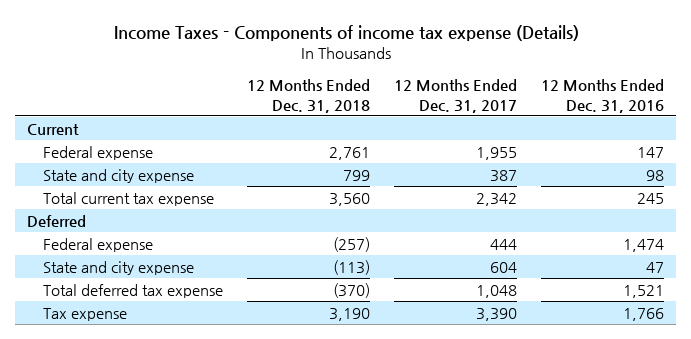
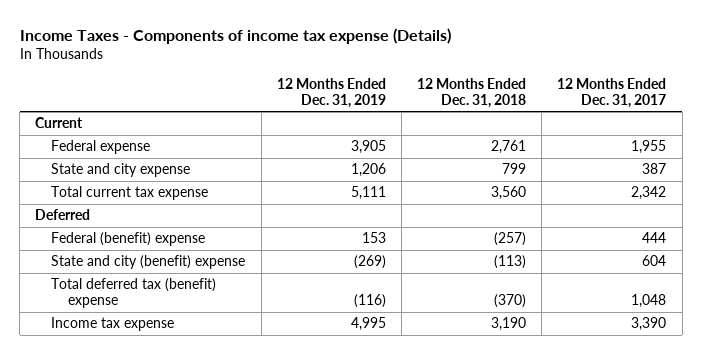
- | 12 Months Ended Dec. 31, 2018 | 12 Months Ended Dec. 31, 2017 | 12 Months Ended Dec. 31, 2016
+ | 12 Months Ended Dec. 31, 2019 | 12 Months Ended Dec. 31, 2018 | 12 Months Ended Dec. 31, 2017
- Federal expense | (257) | 444 | 1,474
- State and city expense | (113) | 604 | 47
- Total deferred tax expense | (370) | 1,048 | 1,521
- Tax expense | 3,190 | 3,390 | 1,766
+ Federal (benefit) expense | 153 | (257) | 444
+ State and city (benefit) expense | (269) | (113) | 604
+ Total deferred tax (benefit) expense | (116) | (370) | 1,048
+ Income tax expense | 4,995 | 3,190 | 3,390

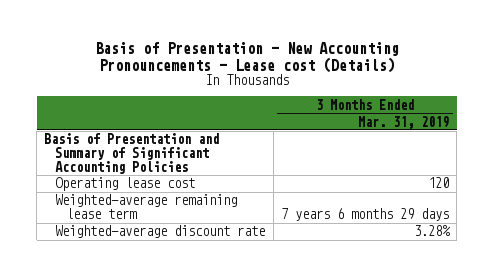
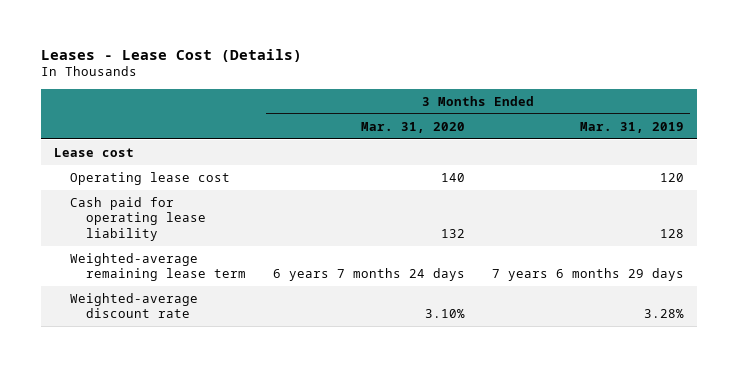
- Basis of Presentation - New Accounting Pronouncements - Lease cost (Details)
+ Leases - Lease Cost (Details)
- | 3 Months Ended Mar. 31, 2019
+ | 3 Months Ended Mar. 31, 2020 | 3 Months Ended Mar. 31, 2019
- Basis of Presentation and Summary of Significant Accounting Policies
+ Lease cost
+ Cash paid for operating lease liability | 132 | 128

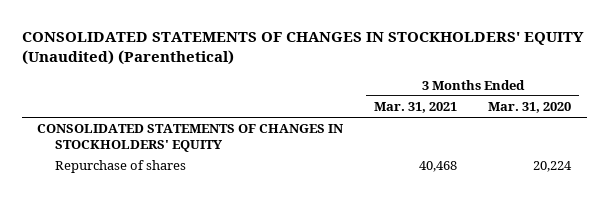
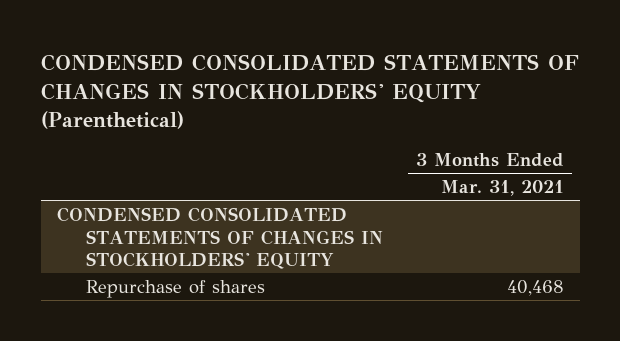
- CONSOLIDATED STATEMENTS OF CHANGES IN STOCKHOLDERS' EQUITY (Unaudited) (Parenthetical)
+ CONDENSED CONSOLIDATED STATEMENTS OF CHANGES IN STOCKHOLDERS' EQUITY (Parenthetical)
- | 3 Months Ended Mar. 31, 2021 | 3 Months Ended Mar. 31, 2020
+ | 3 Months Ended Mar. 31, 2021
- CONSOLIDATED STATEMENTS OF CHANGES IN STOCKHOLDERS' EQUITY
+ CONDENSED CONSOLIDATED STATEMENTS OF CHANGES IN STOCKHOLDERS' EQUITY

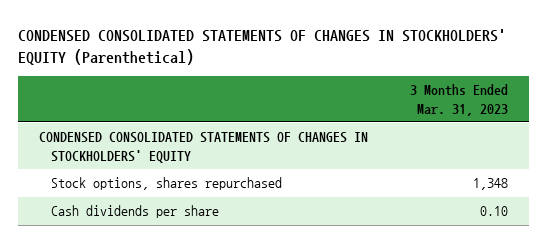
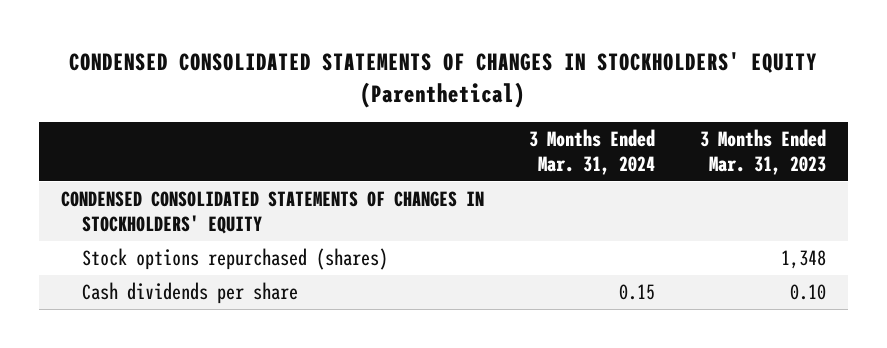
- | 3 Months Ended Mar. 31, 2023
+ | 3 Months Ended Mar. 31, 2024 | 3 Months Ended Mar. 31, 2023
- Stock options, shares repurchased | 1,348
+ Stock options repurchased (shares) | | 1,348

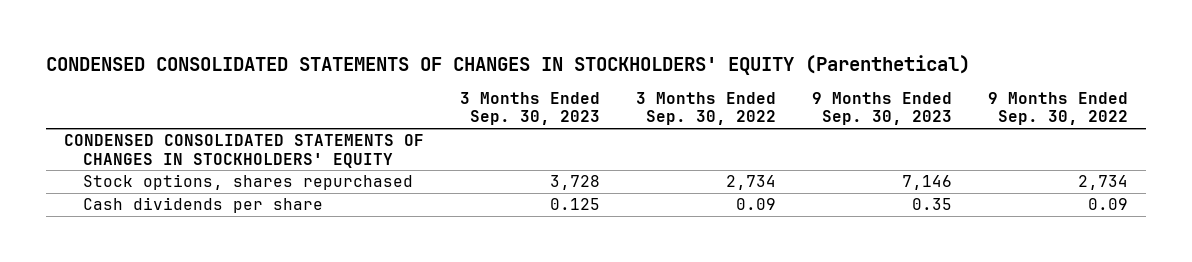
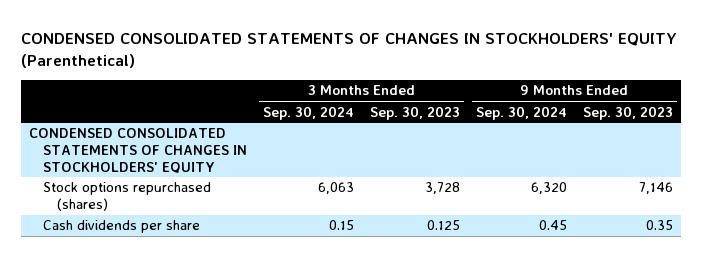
- | 3 Months Ended Sep. 30, 2023 | 3 Months Ended Sep. 30, 2022 | 9 Months Ended Sep. 30, 2023 | 9 Months Ended Sep. 30, 2022
+ | 3 Months Ended Sep. 30, 2024 | 3 Months Ended Sep. 30, 2023 | 9 Months Ended Sep. 30, 2024 | 9 Months Ended Sep. 30, 2023
- Stock options, shares repurchased | 3,728 | 2,734 | 7,146 | 2,734
+ Stock options repurchased (shares) | 6,063 | 3,728 | 6,320 | 7,146

